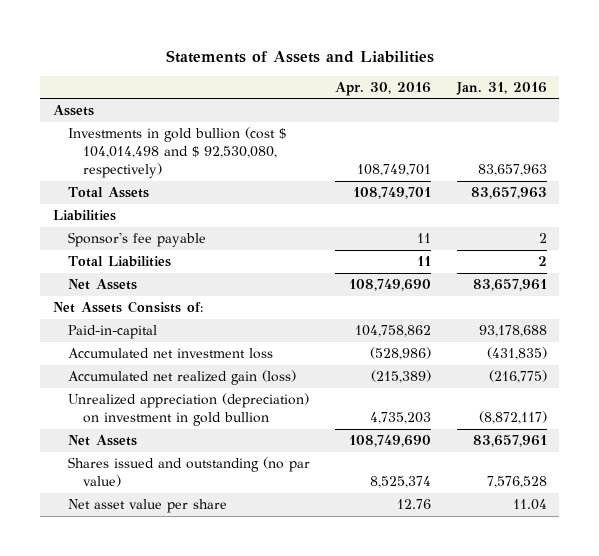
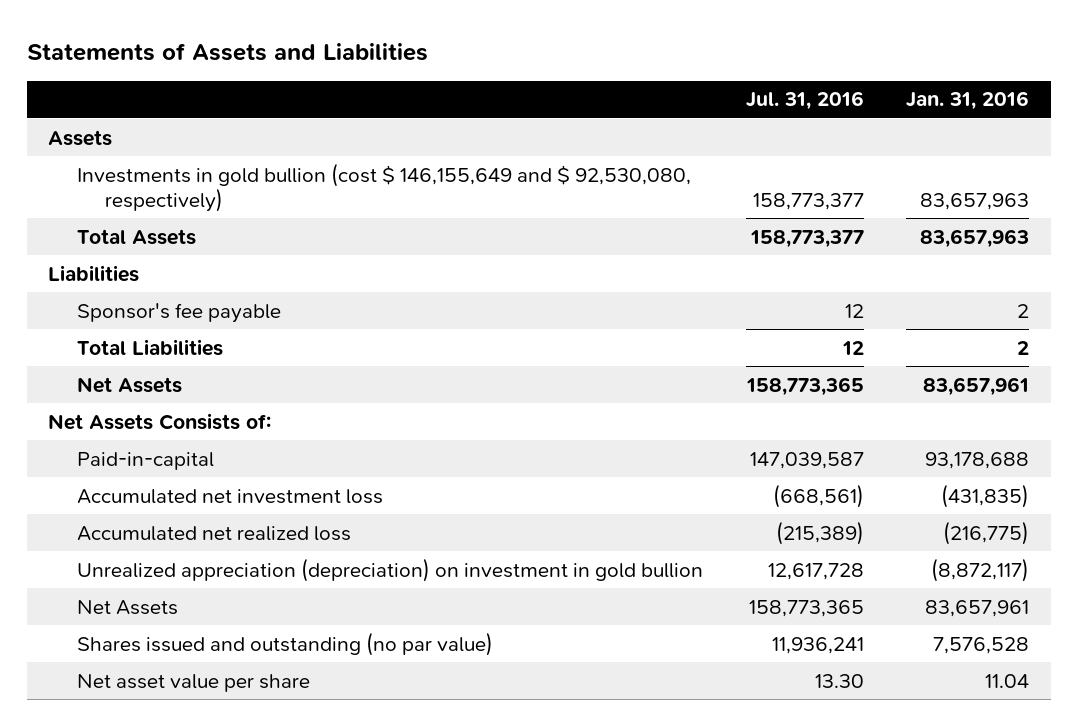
- | Apr. 30, 2016 | Jan. 31, 2016
+ | Jul. 31, 2016 | Jan. 31, 2016
- Investments in gold bullion (cost $ 104,014,498 and $ 92,530,080, respectively) | 108,749,701 | 83,657,963
+ Investments in gold bullion (cost $ 146,155,649 and $ 92,530,080, respectively) | 158,773,377 | 83,657,963
- Accumulated net realized gain (loss) | (215,389) | (216,775)
+ Accumulated net realized loss | (215,389) | (216,775)

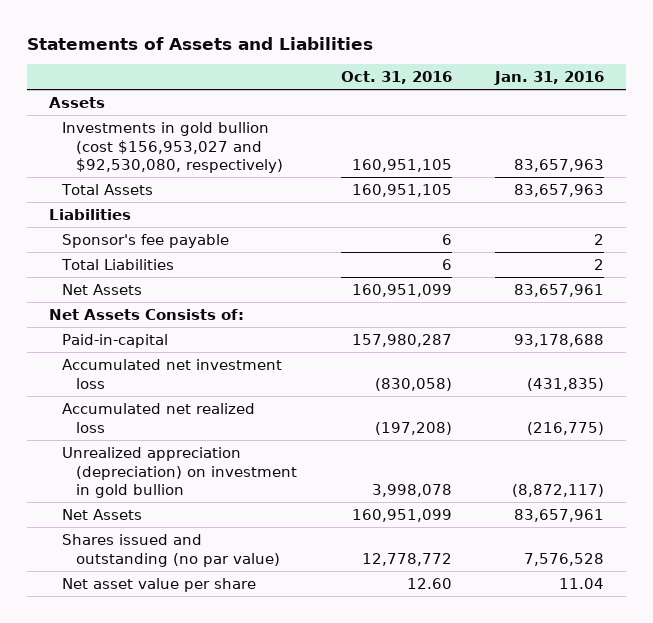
- | Jul. 31, 2016 | Jan. 31, 2016
+ | Oct. 31, 2016 | Jan. 31, 2016
- Investments in gold bullion (cost $ 146,155,649 and $ 92,530,080, respectively) | 158,773,377 | 83,657,963
+ Investments in gold bullion (cost $156,953,027 and $92,530,080, respectively) | 160,951,105 | 83,657,963

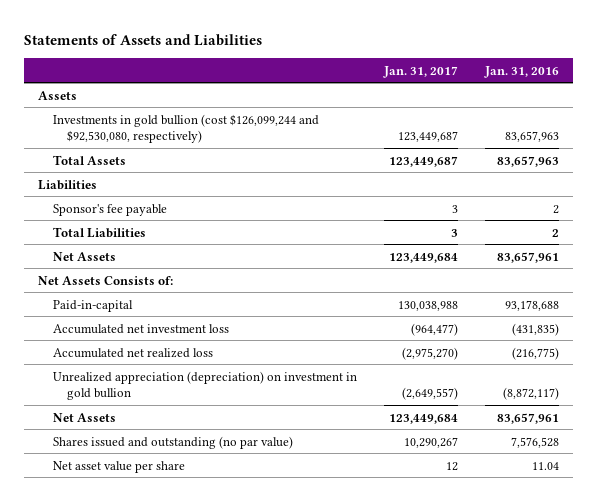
- | Oct. 31, 2016 | Jan. 31, 2016
+ | Jan. 31, 2017 | Jan. 31, 2016
- Investments in gold bullion (cost $156,953,027 and $92,530,080, respectively) | 160,951,105 | 83,657,963
+ Investments in gold bullion (cost $126,099,244 and $92,530,080, respectively) | 123,449,687 | 83,657,963

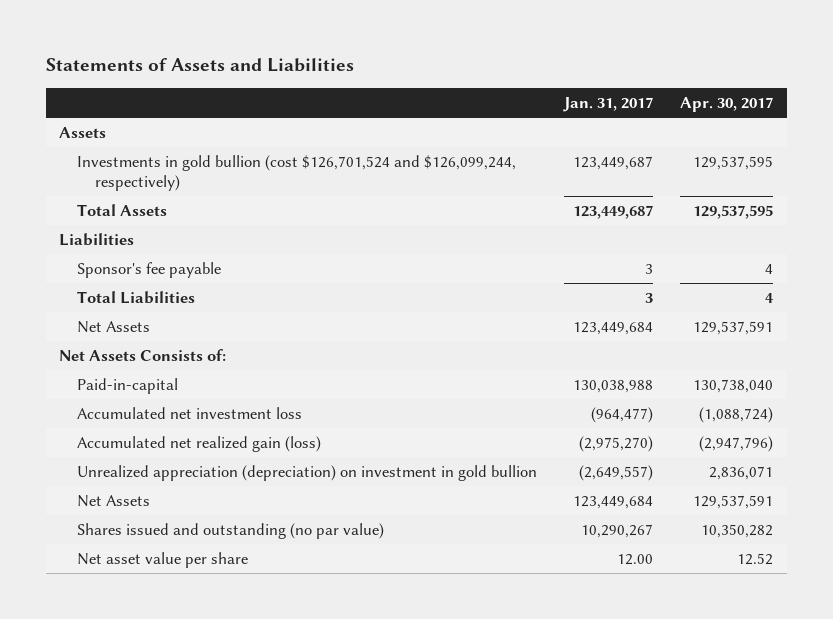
- | Jan. 31, 2017 | Jan. 31, 2016
+ | Jan. 31, 2017 | Apr. 30, 2017
- Investments in gold bullion (cost $126,099,244 and $92,530,080, respectively) | 123,449,687 | 83,657,963
+ Investments in gold bullion (cost $126,701,524 and $126,099,244, respectively) | 123,449,687 | 129,537,595
- Accumulated net realized loss | (2,975,270) | (216,775)
+ Accumulated net realized gain (loss) | (2,975,270) | (2,947,796)
- Net asset value per share | 12 | 11.04
+ Net asset value per share | 12.00 | 12.52

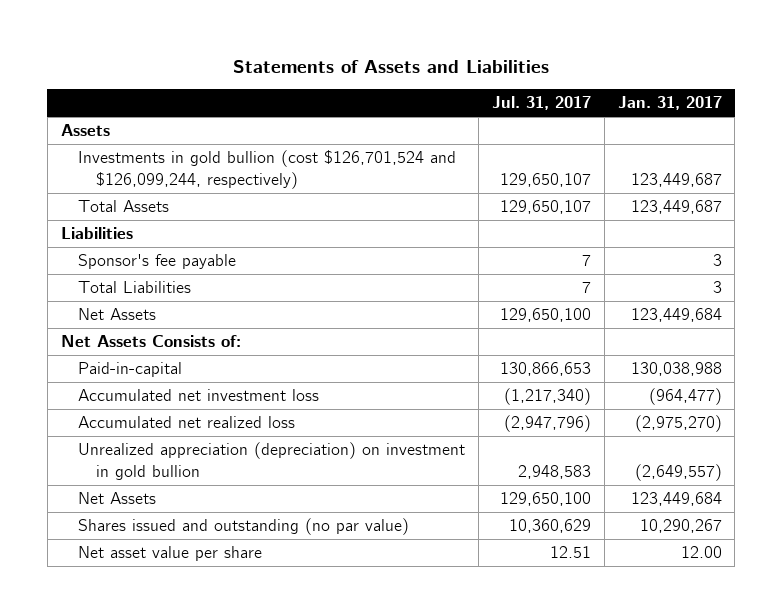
- | Jan. 31, 2017 | Apr. 30, 2017
+ | Jul. 31, 2017 | Jan. 31, 2017
- Accumulated net realized gain (loss) | (2,975,270) | (2,947,796)
+ Accumulated net realized loss | (2,947,796) | (2,975,270)

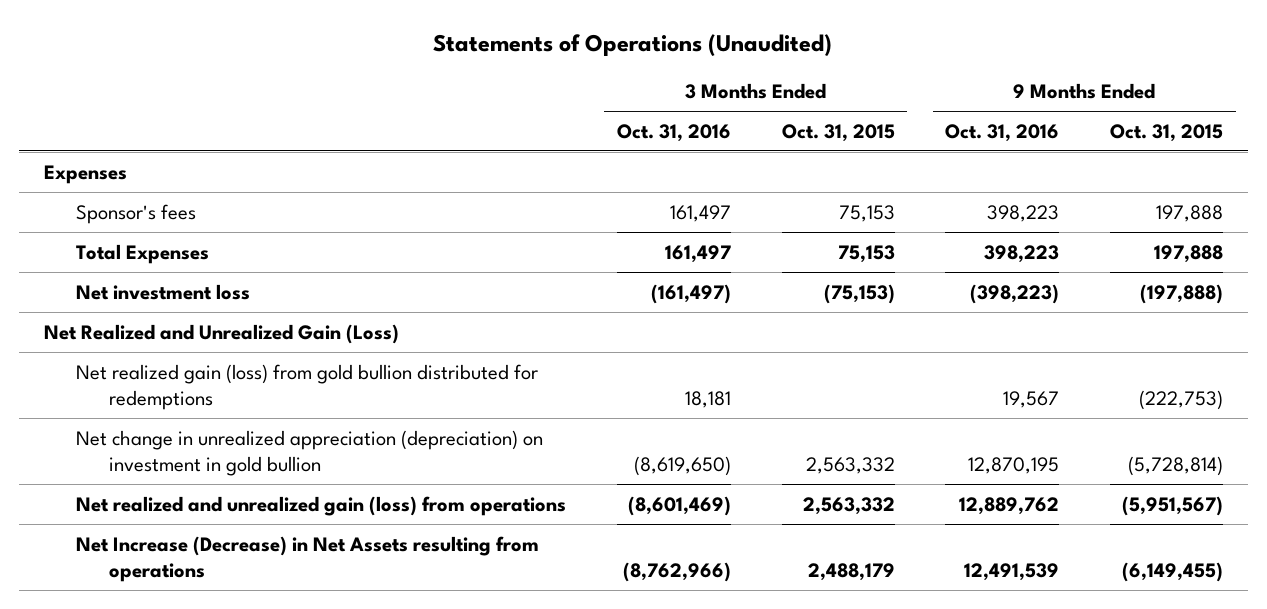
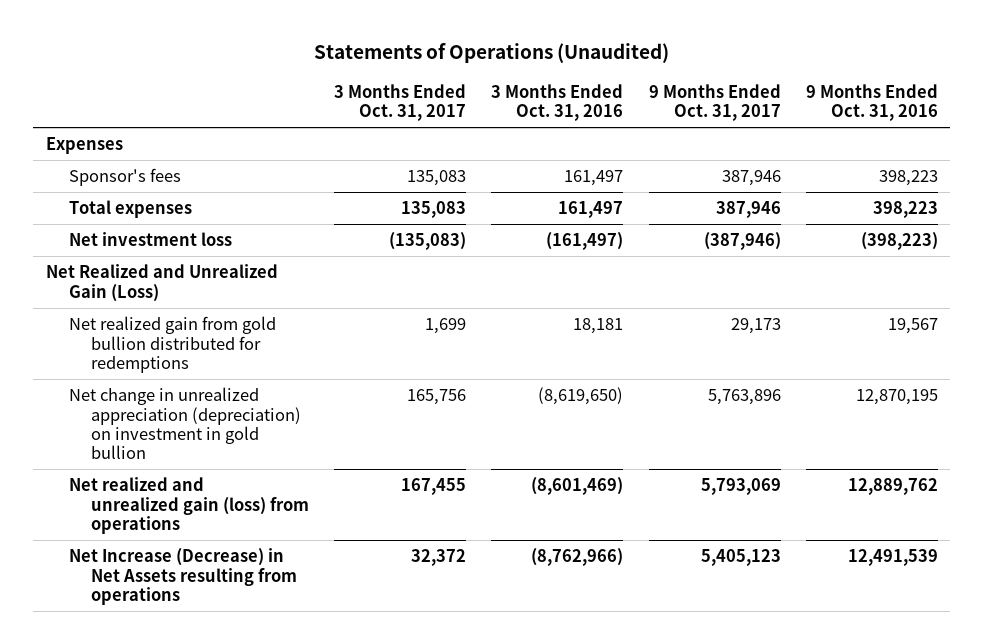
- | 3 Months Ended Oct. 31, 2016 | 3 Months Ended Oct. 31, 2015 | 9 Months Ended Oct. 31, 2016 | 9 Months Ended Oct. 31, 2015
+ | 3 Months Ended Oct. 31, 2017 | 3 Months Ended Oct. 31, 2016 | 9 Months Ended Oct. 31, 2017 | 9 Months Ended Oct. 31, 2016
- Total Expenses | 161,497 | 75,153 | 398,223 | 197,888
+ Total expenses | 135,083 | 161,497 | 387,946 | 398,223
- Net realized gain (loss) from gold bullion distributed for redemptions | 18,181 | | 19,567 | (222,753)
+ Net realized gain from gold bullion distributed for redemptions | 1,699 | 18,181 | 29,173 | 19,567

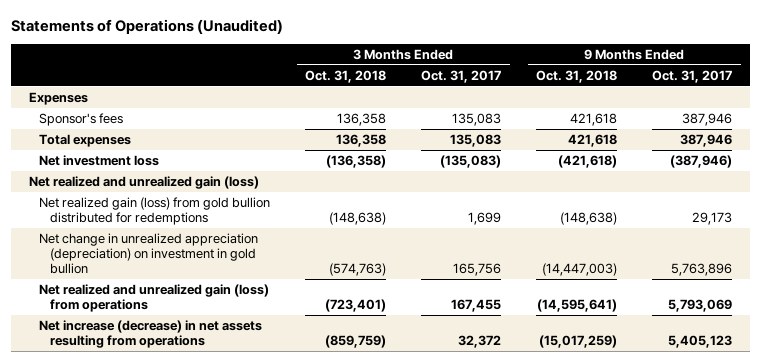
- | 3 Months Ended Oct. 31, 2017 | 3 Months Ended Oct. 31, 2016 | 9 Months Ended Oct. 31, 2017 | 9 Months Ended Oct. 31, 2016
+ | 3 Months Ended Oct. 31, 2018 | 3 Months Ended Oct. 31, 2017 | 9 Months Ended Oct. 31, 2018 | 9 Months Ended Oct. 31, 2017
- Net Realized and Unrealized Gain (Loss)
- Net realized gain from gold bullion distributed for redemptions | 1,699 | 18,181 | 29,173 | 19,567
+ Net realized and unrealized gain (loss)
+ Net realized gain (loss) from gold bullion distributed for redemptions | (148,638) | 1,699 | (148,638) | 29,173
- Net Increase (Decrease) in Net Assets resulting from operations | 32,372 | (8,762,966) | 5,405,123 | 12,491,539
+ Net increase (decrease) in net assets resulting from operations | (859,759) | 32,372 | (15,017,259) | 5,405,123

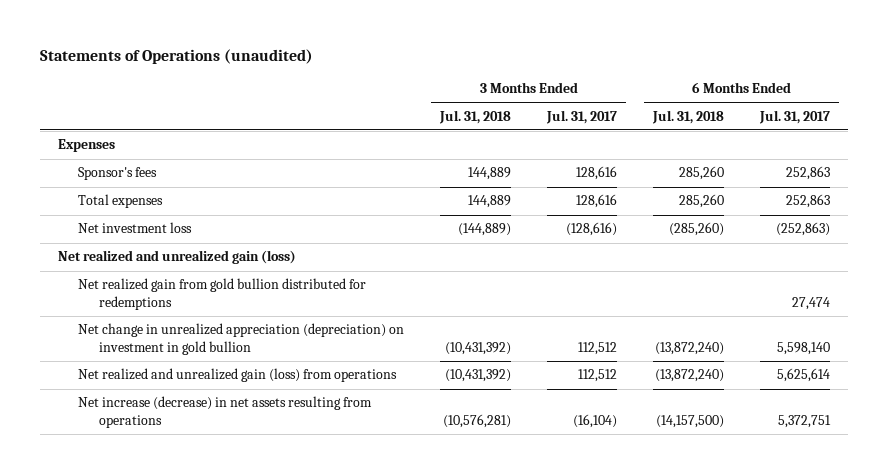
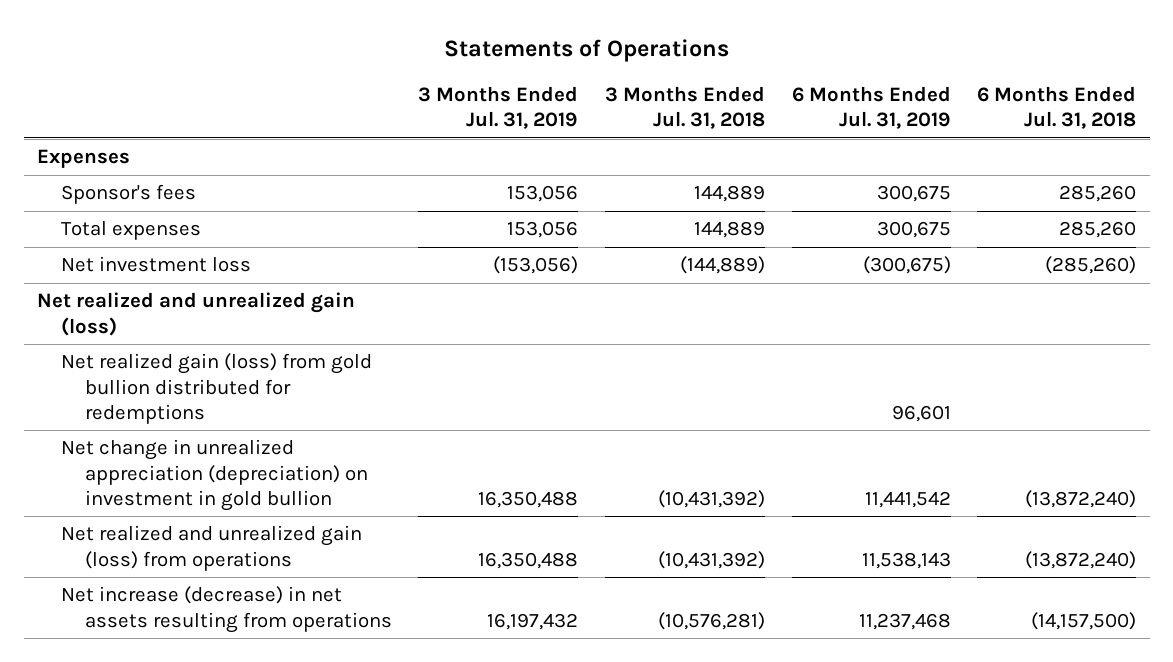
- Statements of Operations (unaudited)
+ Statements of Operations
- | 3 Months Ended Jul. 31, 2018 | 3 Months Ended Jul. 31, 2017 | 6 Months Ended Jul. 31, 2018 | 6 Months Ended Jul. 31, 2017
+ | 3 Months Ended Jul. 31, 2019 | 3 Months Ended Jul. 31, 2018 | 6 Months Ended Jul. 31, 2019 | 6 Months Ended Jul. 31, 2018
- Net realized gain from gold bullion distributed for redemptions | | | | 27,474
+ Net realized gain (loss) from gold bullion distributed for redemptions | | | 96,601 |

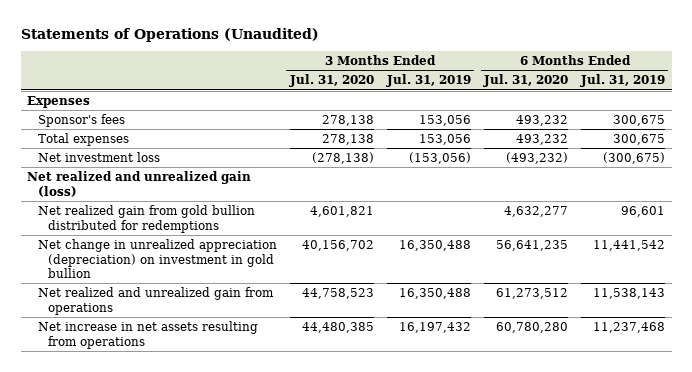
- Statements of Operations
+ Statements of Operations (Unaudited)
- | 3 Months Ended Jul. 31, 2019 | 3 Months Ended Jul. 31, 2018 | 6 Months Ended Jul. 31, 2019 | 6 Months Ended Jul. 31, 2018
+ | 3 Months Ended Jul. 31, 2020 | 3 Months Ended Jul. 31, 2019 | 6 Months Ended Jul. 31, 2020 | 6 Months Ended Jul. 31, 2019
- Net realized gain (loss) from gold bullion distributed for redemptions | | | 96,601 |
+ Net realized gain from gold bullion distributed for redemptions | 4,601,821 | | 4,632,277 | 96,601
- Net realized and unrealized gain (loss) from operations | 16,350,488 | (10,431,392) | 11,538,143 | (13,872,240)
- Net increase (decrease) in net assets resulting from operations | 16,197,432 | (10,576,281) | 11,237,468 | (14,157,500)
+ Net realized and unrealized gain from operations | 44,758,523 | 16,350,488 | 61,273,512 | 11,538,143
+ Net increase in net assets resulting from operations | 44,480,385 | 16,197,432 | 60,780,280 | 11,237,468

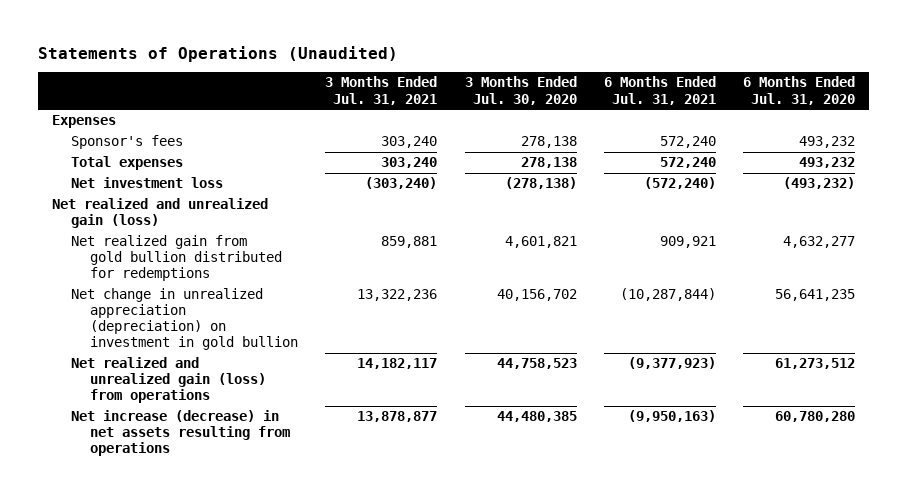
- | 3 Months Ended Jul. 31, 2020 | 3 Months Ended Jul. 31, 2019 | 6 Months Ended Jul. 31, 2020 | 6 Months Ended Jul. 31, 2019
+ | 3 Months Ended Jul. 31, 2021 | 3 Months Ended Jul. 30, 2020 | 6 Months Ended Jul. 31, 2021 | 6 Months Ended Jul. 31, 2020
- Net realized and unrealized gain from operations | 44,758,523 | 16,350,488 | 61,273,512 | 11,538,143
- Net increase in net assets resulting from operations | 44,480,385 | 16,197,432 | 60,780,280 | 11,237,468
+ Net realized and unrealized gain (loss) from operations | 14,182,117 | 44,758,523 | (9,377,923) | 61,273,512
+ Net increase (decrease) in net assets resulting from operations | 13,878,877 | 44,480,385 | (9,950,163) | 60,780,280

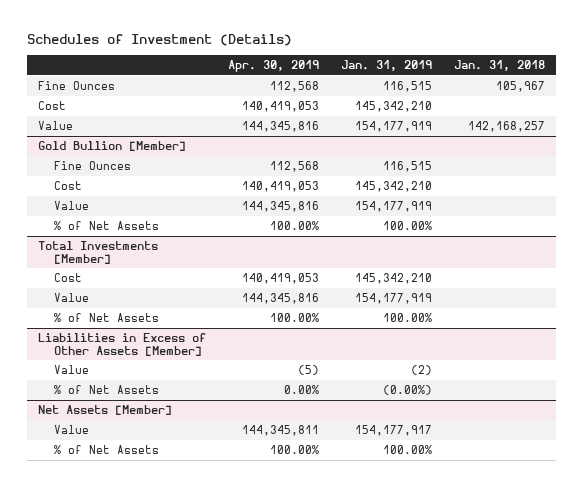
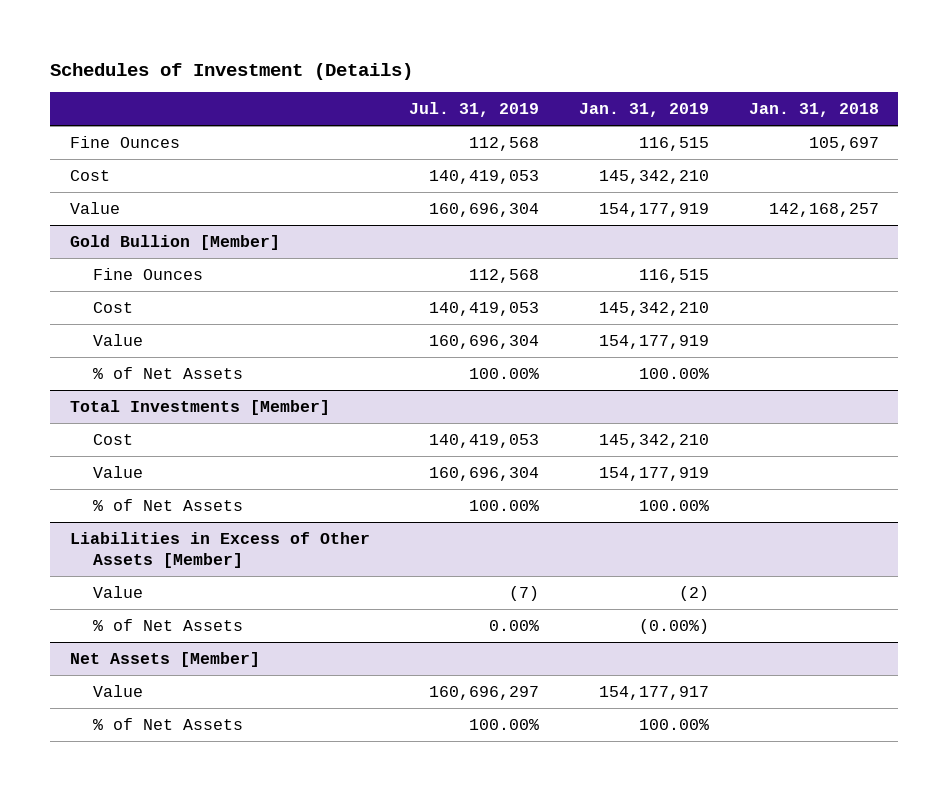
- | Apr. 30, 2019 | Jan. 31, 2019 | Jan. 31, 2018
+ | Jul. 31, 2019 | Jan. 31, 2019 | Jan. 31, 2018
- Fine Ounces | 112,568 | 116,515 | 105,967
+ Fine Ounces | 112,568 | 116,515 | 105,697

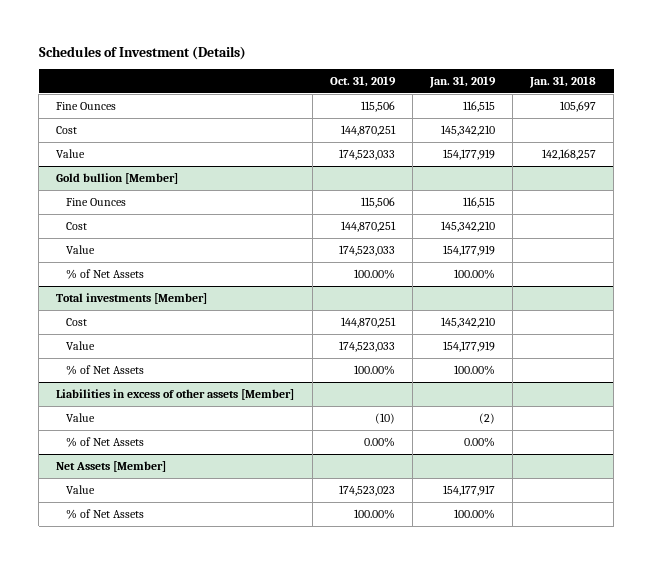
- | Jul. 31, 2019 | Jan. 31, 2019 | Jan. 31, 2018
+ | Oct. 31, 2019 | Jan. 31, 2019 | Jan. 31, 2018
- Gold Bullion [Member]
+ Gold bullion [Member]
- Total Investments [Member]
+ Total investments [Member]
- Liabilities in Excess of Other Assets [Member]
+ Liabilities in excess of other assets [Member]
- % of Net Assets | 0.00% | (0.00%) |
+ % of Net Assets | 0.00% | 0.00% |

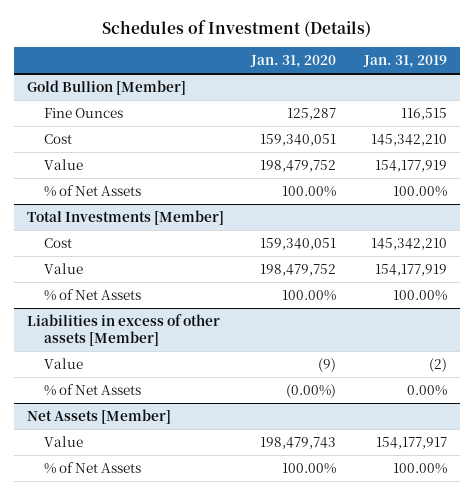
- | Oct. 31, 2019 | Jan. 31, 2019 | Jan. 31, 2018
+ | Jan. 31, 2020 | Jan. 31, 2019
- Fine Ounces | 115,506 | 116,515 | 105,697
- Cost | 144,870,251 | 145,342,210 |
- Value | 174,523,033 | 154,177,919 | 142,168,257
- Gold bullion [Member]
+ Gold Bullion [Member]
- Total investments [Member]
+ Total Investments [Member]

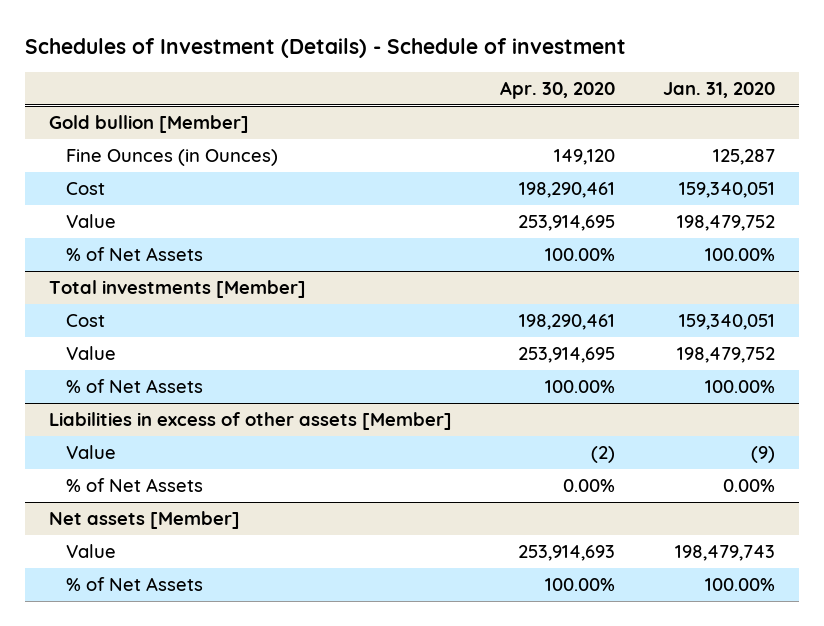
- Schedules of Investment (Details)
+ Schedules of Investment (Details) - Schedule of investment
- | Jan. 31, 2020 | Jan. 31, 2019
+ | Apr. 30, 2020 | Jan. 31, 2020
- Gold Bullion [Member]
- Fine Ounces | 125,287 | 116,515
+ Gold bullion [Member]
+ Fine Ounces (in Ounces) | 149,120 | 125,287
- Total Investments [Member]
+ Total investments [Member]
@ Liabilities in excess of other assets [Member]
- % of Net Assets | (0.00%) | 0.00%
- Net Assets [Member]
@ Liabilities in excess of other assets [Member]
+ % of Net Assets | 0.00% | 0.00%
+ Net assets [Member]

